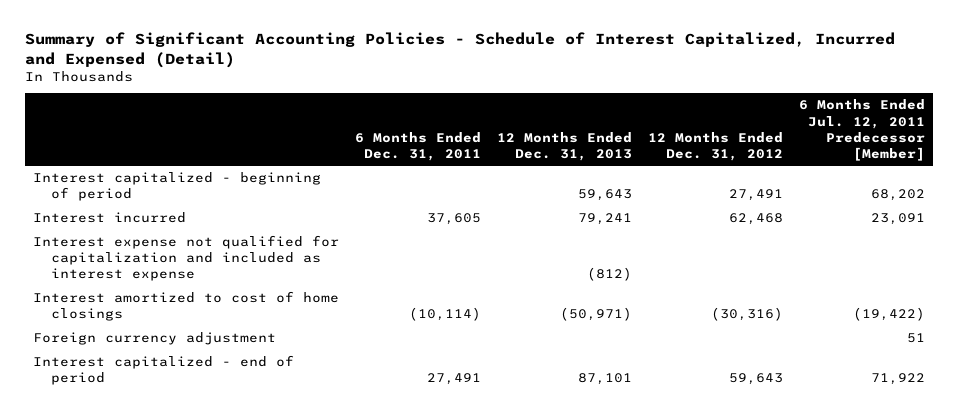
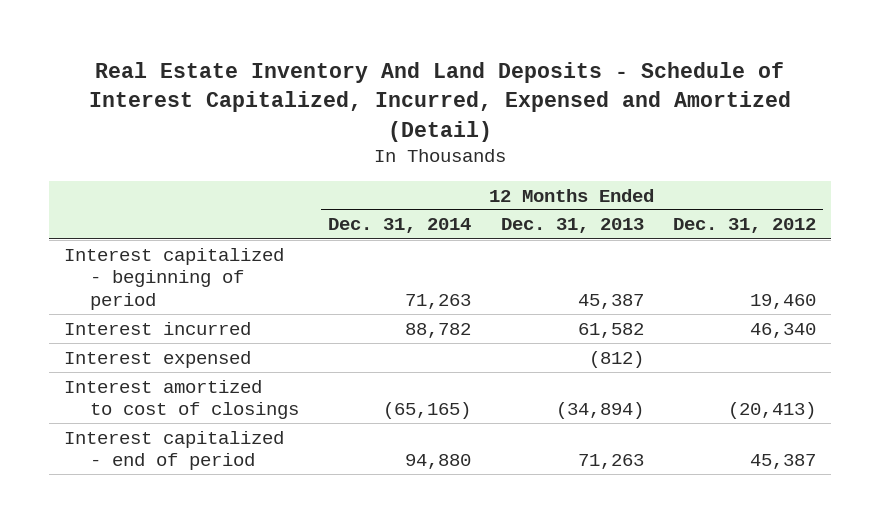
- Summary of Significant Accounting Policies - Schedule of Interest Capitalized, Incurred and Expensed (Detail)
+ Real Estate Inventory And Land Deposits - Schedule of Interest Capitalized, Incurred, Expensed and Amortized (Detail)
- | 6 Months Ended Dec. 31, 2011 | 12 Months Ended Dec. 31, 2013 | 12 Months Ended Dec. 31, 2012 | 6 Months Ended Jul. 12, 2011 Predecessor [Member]
+ | 12 Months Ended Dec. 31, 2014 | 12 Months Ended Dec. 31, 2013 | 12 Months Ended Dec. 31, 2012
- Interest capitalized - beginning of period | | 59,643 | 27,491 | 68,202
- Interest incurred | 37,605 | 79,241 | 62,468 | 23,091
- Interest expense not qualified for capitalization and included as interest expense | | (812) | |
- Interest amortized to cost of home closings | (10,114) | (50,971) | (30,316) | (19,422)
- Foreign currency adjustment | | | | 51
- Interest capitalized - end of period | 27,491 | 87,101 | 59,643 | 71,922
+ Interest capitalized - beginning of period | 71,263 | 45,387 | 19,460
+ Interest incurred | 88,782 | 61,582 | 46,340
+ Interest expensed | | (812) |
+ Interest amortized to cost of closings | (65,165) | (34,894) | (20,413)
+ Interest capitalized - end of period | 94,880 | 71,263 | 45,387

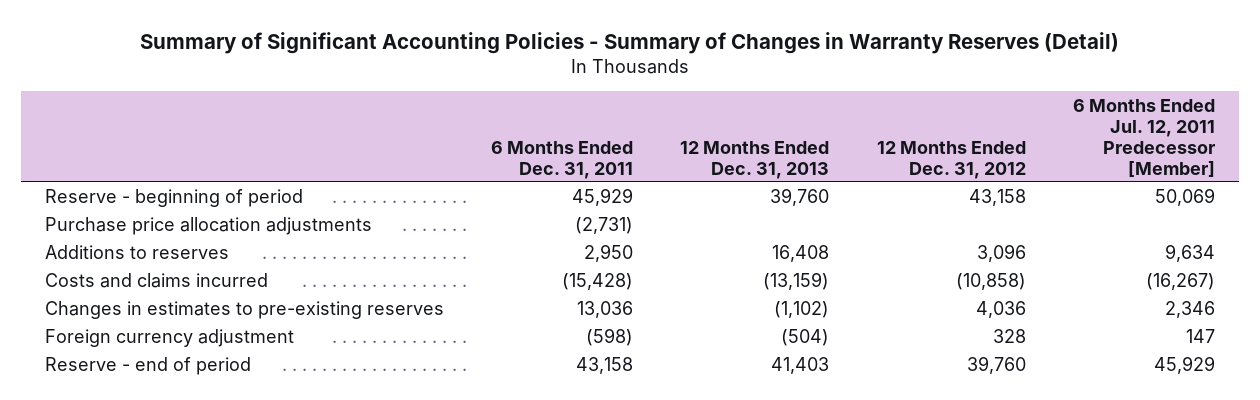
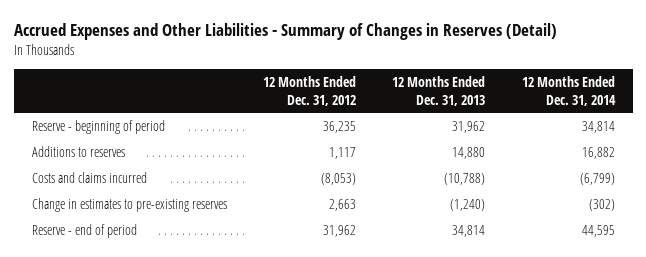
- Summary of Significant Accounting Policies - Summary of Changes in Warranty Reserves (Detail)
+ Accrued Expenses and Other Liabilities - Summary of Changes in Reserves (Detail)
- | 6 Months Ended Dec. 31, 2011 | 12 Months Ended Dec. 31, 2013 | 12 Months Ended Dec. 31, 2012 | 6 Months Ended Jul. 12, 2011 Predecessor [Member]
+ | 12 Months Ended Dec. 31, 2012 | 12 Months Ended Dec. 31, 2013 | 12 Months Ended Dec. 31, 2014
- Reserve - beginning of period | 45,929 | 39,760 | 43,158 | 50,069
- Purchase price allocation adjustments | (2,731) | | |
- Additions to reserves | 2,950 | 16,408 | 3,096 | 9,634
- Costs and claims incurred | (15,428) | (13,159) | (10,858) | (16,267)
- Changes in estimates to pre-existing reserves | 13,036 | (1,102) | 4,036 | 2,346
- Foreign currency adjustment | (598) | (504) | 328 | 147
- Reserve - end of period | 43,158 | 41,403 | 39,760 | 45,929
+ Reserve - beginning of period | 36,235 | 31,962 | 34,814
+ Additions to reserves | 1,117 | 14,880 | 16,882
+ Costs and claims incurred | (8,053) | (10,788) | (6,799)
+ Change in estimates to pre-existing reserves | 2,663 | (1,240) | (302)
+ Reserve - end of period | 31,962 | 34,814 | 44,595

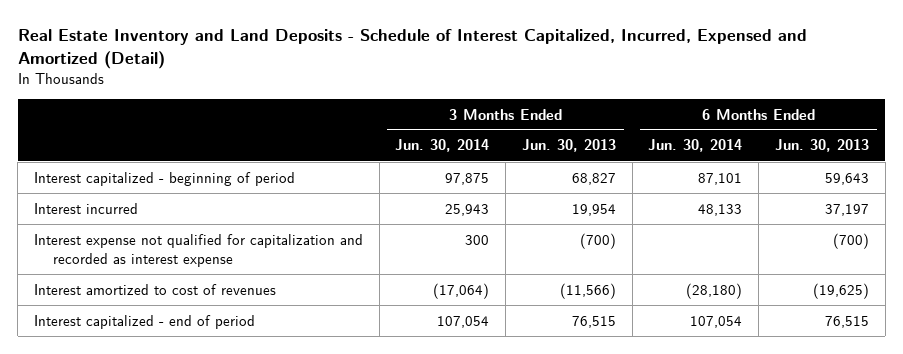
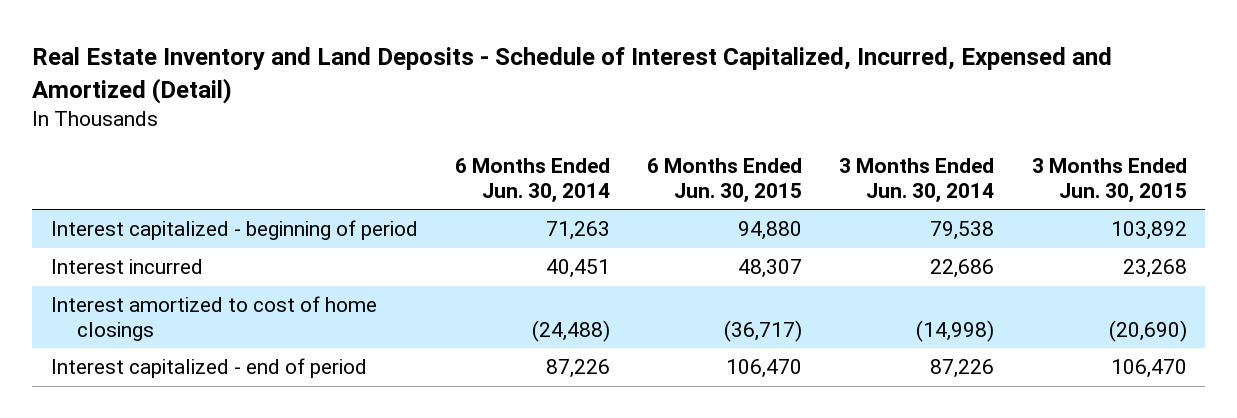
- | 3 Months Ended Jun. 30, 2014 | 3 Months Ended Jun. 30, 2013 | 6 Months Ended Jun. 30, 2014 | 6 Months Ended Jun. 30, 2013
+ | 6 Months Ended Jun. 30, 2014 | 6 Months Ended Jun. 30, 2015 | 3 Months Ended Jun. 30, 2014 | 3 Months Ended Jun. 30, 2015
- Interest capitalized - beginning of period | 97,875 | 68,827 | 87,101 | 59,643
- Interest incurred | 25,943 | 19,954 | 48,133 | 37,197
- Interest expense not qualified for capitalization and recorded as interest expense | 300 | (700) | | (700)
- Interest amortized to cost of revenues | (17,064) | (11,566) | (28,180) | (19,625)
- Interest capitalized - end of period | 107,054 | 76,515 | 107,054 | 76,515
+ Interest capitalized - beginning of period | 71,263 | 94,880 | 79,538 | 103,892
+ Interest incurred | 40,451 | 48,307 | 22,686 | 23,268
+ Interest amortized to cost of home closings | (24,488) | (36,717) | (14,998) | (20,690)
+ Interest capitalized - end of period | 87,226 | 106,470 | 87,226 | 106,470

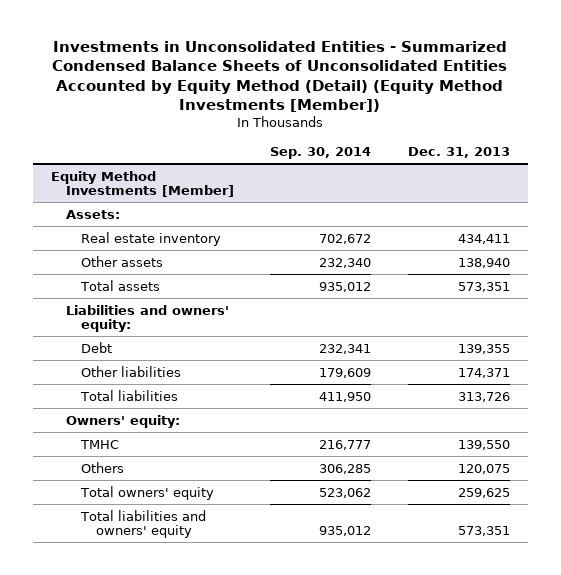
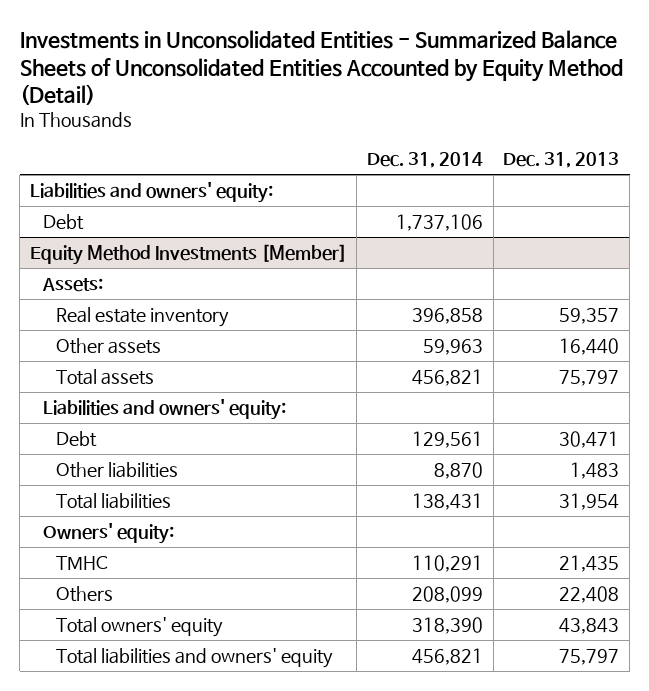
- Investments in Unconsolidated Entities - Summarized Condensed Balance Sheets of Unconsolidated Entities Accounted by Equity Method (Detail) (Equity Method Investments [Member])
+ Investments in Unconsolidated Entities - Summarized Balance Sheets of Unconsolidated Entities Accounted by Equity Method (Detail)
- | Sep. 30, 2014 | Dec. 31, 2013
+ | Dec. 31, 2014 | Dec. 31, 2013
+ Liabilities and owners' equity:
+ Debt | 1,737,106 |
@ Equity Method Investments [Member]
- Real estate inventory | 702,672 | 434,411
- Other assets | 232,340 | 138,940
- Total assets | 935,012 | 573,351
+ Real estate inventory | 396,858 | 59,357
+ Other assets | 59,963 | 16,440
+ Total assets | 456,821 | 75,797
- Debt | 232,341 | 139,355
- Other liabilities | 179,609 | 174,371
- Total liabilities | 411,950 | 313,726
+ Debt | 129,561 | 30,471
+ Other liabilities | 8,870 | 1,483
+ Total liabilities | 138,431 | 31,954
- TMHC | 216,777 | 139,550
- Others | 306,285 | 120,075
- Total owners' equity | 523,062 | 259,625
- Total liabilities and owners' equity | 935,012 | 573,351
+ TMHC | 110,291 | 21,435
+ Others | 208,099 | 22,408
+ Total owners' equity | 318,390 | 43,843
+ Total liabilities and owners' equity | 456,821 | 75,797

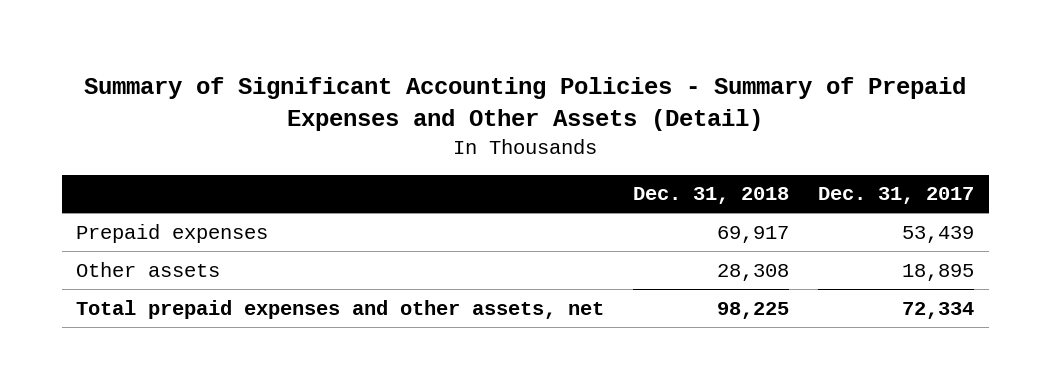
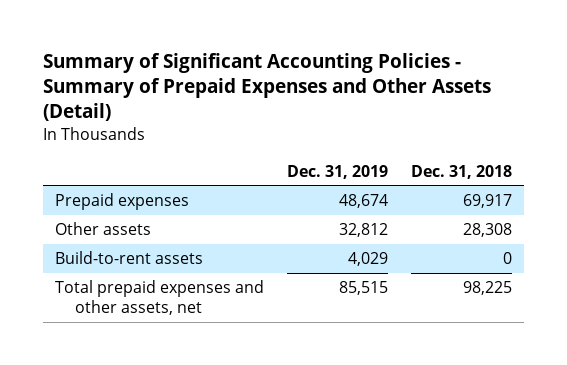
- | Dec. 31, 2018 | Dec. 31, 2017
+ | Dec. 31, 2019 | Dec. 31, 2018
+ Build-to-rent assets | 4,029 | 0

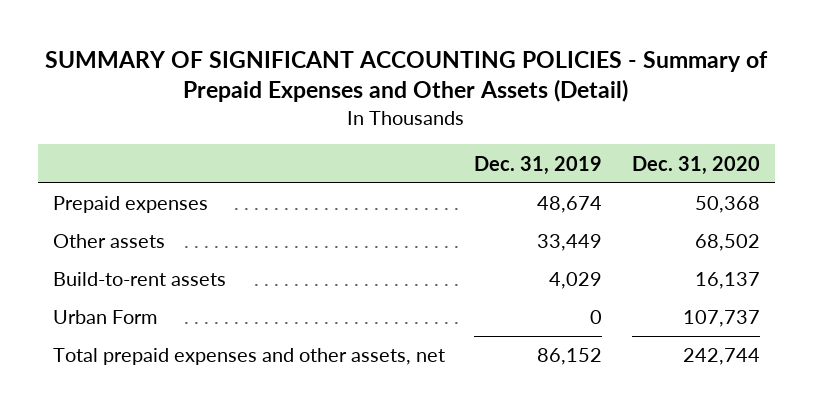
- Summary of Significant Accounting Policies - Summary of Prepaid Expenses and Other Assets (Detail)
+ SUMMARY OF SIGNIFICANT ACCOUNTING POLICIES - Summary of Prepaid Expenses and Other Assets (Detail)
- | Dec. 31, 2019 | Dec. 31, 2018
+ | Dec. 31, 2019 | Dec. 31, 2020
- Other assets | 32,812 | 28,308
+ Other assets | 33,449 | 68,502
- Total prepaid expenses and other assets, net | 85,515 | 98,225
+ Urban Form | 0 | 107,737
+ Total prepaid expenses and other assets, net | 86,152 | 242,744

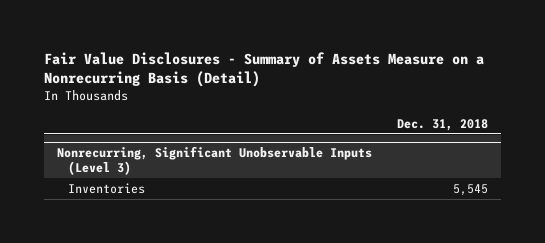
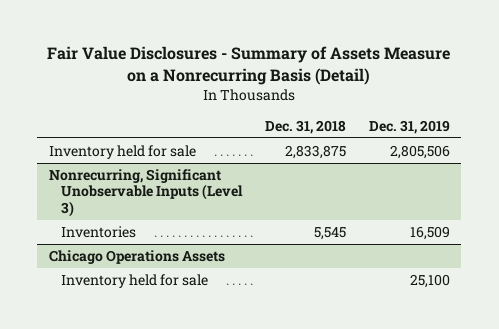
- | Dec. 31, 2018
+ | Dec. 31, 2018 | Dec. 31, 2019
+ Inventory held for sale | 2,833,875 | 2,805,506
+ Chicago Operations Assets
+ Inventory held for sale | | 25,100

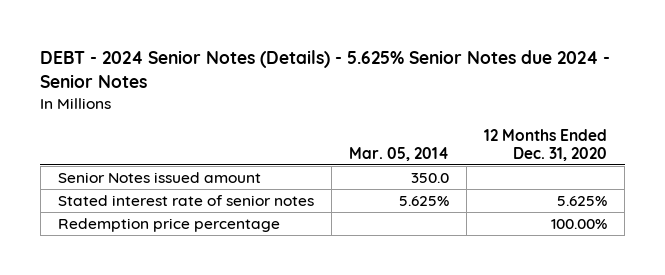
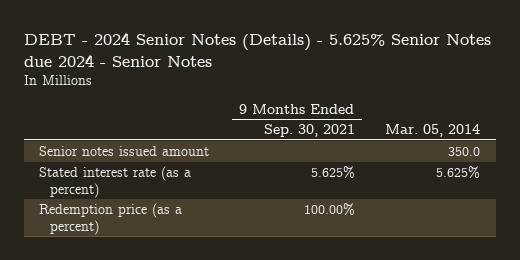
- | Mar. 05, 2014 | 12 Months Ended Dec. 31, 2020
+ | 9 Months Ended Sep. 30, 2021 | Mar. 05, 2014
- Senior Notes issued amount | 350.0 |
- Stated interest rate of senior notes | 5.625% | 5.625%
- Redemption price percentage | | 100.00%
+ Senior notes issued amount | | 350.0
+ Stated interest rate (as a percent) | 5.625% | 5.625%
+ Redemption price (as a percent) | 100.00% |

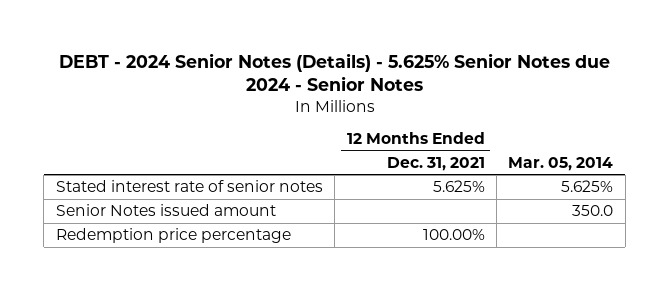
- | 9 Months Ended Sep. 30, 2021 | Mar. 05, 2014
+ | 12 Months Ended Dec. 31, 2021 | Mar. 05, 2014
- Senior notes issued amount | | 350.0
- Stated interest rate (as a percent) | 5.625% | 5.625%
- Redemption price (as a percent) | 100.00% |
+ Stated interest rate of senior notes | 5.625% | 5.625%
+ Senior Notes issued amount | | 350.0
+ Redemption price percentage | 100.00% |

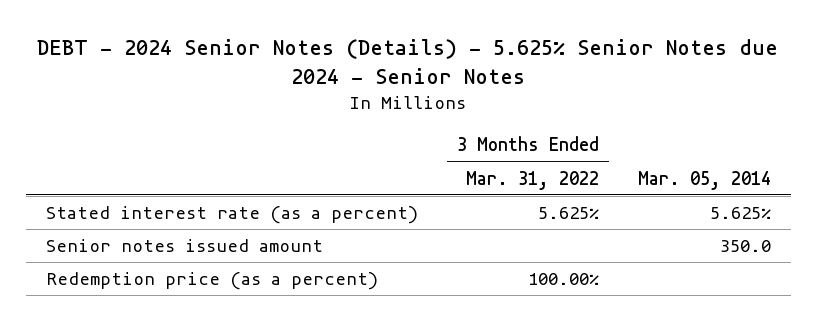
- | 12 Months Ended Dec. 31, 2021 | Mar. 05, 2014
+ | 3 Months Ended Mar. 31, 2022 | Mar. 05, 2014
- Stated interest rate of senior notes | 5.625% | 5.625%
- Senior Notes issued amount | | 350.0
- Redemption price percentage | 100.00% |
+ Stated interest rate (as a percent) | 5.625% | 5.625%
+ Senior notes issued amount | | 350.0
+ Redemption price (as a percent) | 100.00% |

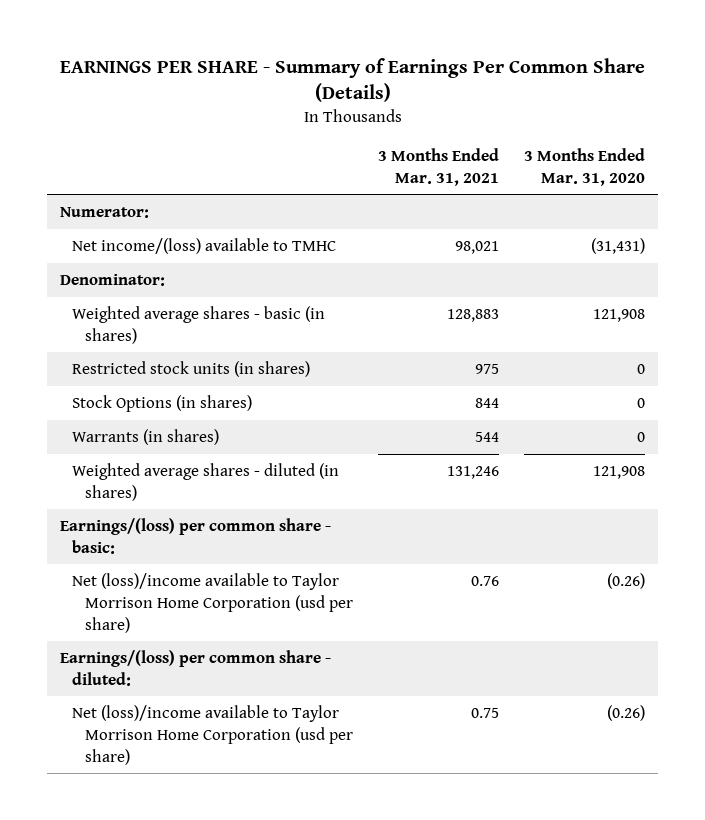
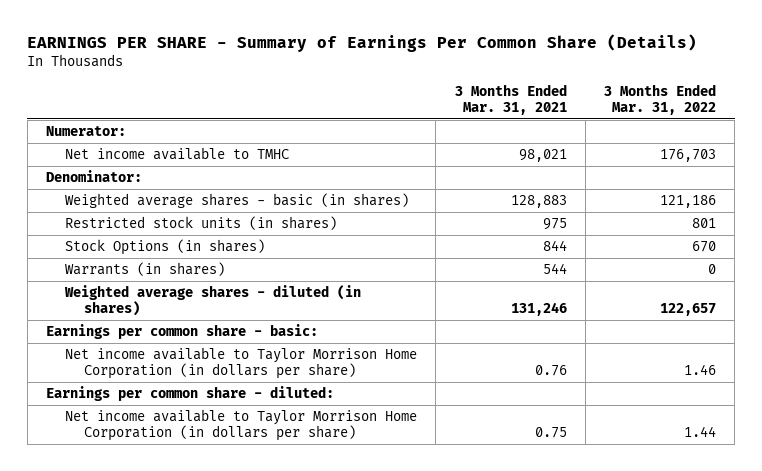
- | 3 Months Ended Mar. 31, 2021 | 3 Months Ended Mar. 31, 2020
+ | 3 Months Ended Mar. 31, 2021 | 3 Months Ended Mar. 31, 2022
- Net income/(loss) available to TMHC | 98,021 | (31,431)
+ Net income available to TMHC | 98,021 | 176,703
- Earnings/(loss) per common share - basic:
- Net (loss)/income available to Taylor Morrison Home Corporation (usd per share) | 0.76 | (0.26)
- Earnings/(loss) per common share - diluted:
- Net (loss)/income available to Taylor Morrison Home Corporation (usd per share) | 0.75 | (0.26)
+ Earnings per common share - basic:
+ Net income available to Taylor Morrison Home Corporation (in dollars per share) | 0.76 | 1.46
+ Earnings per common share - diluted:
+ Net income available to Taylor Morrison Home Corporation (in dollars per share) | 0.75 | 1.44

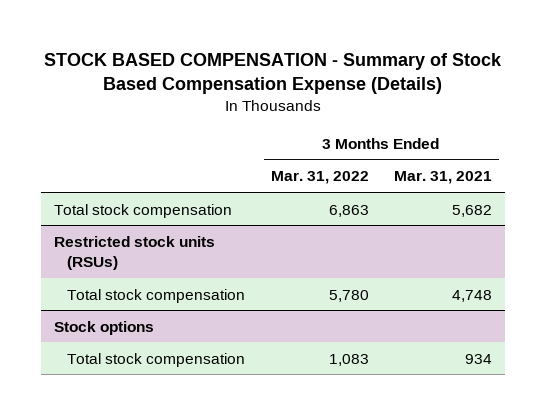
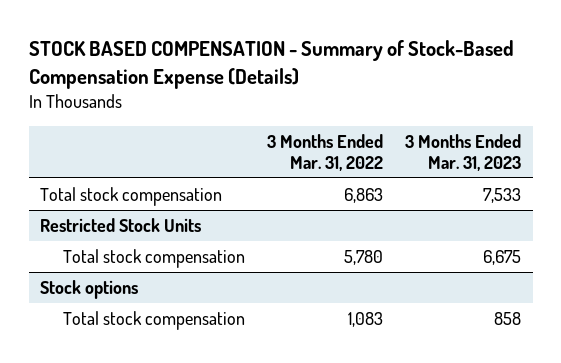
- STOCK BASED COMPENSATION - Summary of Stock Based Compensation Expense (Details)
+ STOCK BASED COMPENSATION - Summary of Stock-Based Compensation Expense (Details)
- | 3 Months Ended Mar. 31, 2022 | 3 Months Ended Mar. 31, 2021
+ | 3 Months Ended Mar. 31, 2022 | 3 Months Ended Mar. 31, 2023
- Restricted stock units (RSUs)
+ Restricted Stock Units

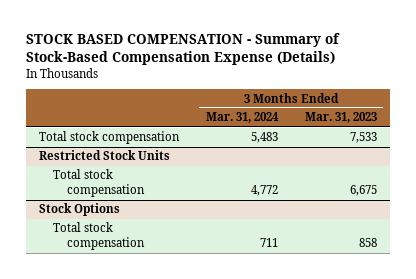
- | 3 Months Ended Mar. 31, 2022 | 3 Months Ended Mar. 31, 2023
+ | 3 Months Ended Mar. 31, 2024 | 3 Months Ended Mar. 31, 2023
- Stock options
+ Stock Options

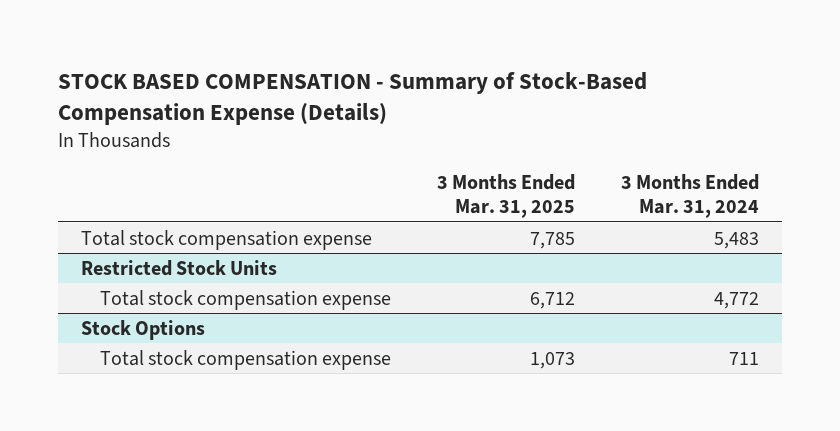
- | 3 Months Ended Mar. 31, 2024 | 3 Months Ended Mar. 31, 2023
+ | 3 Months Ended Mar. 31, 2025 | 3 Months Ended Mar. 31, 2024
- Total stock compensation | 5,483 | 7,533
+ Total stock compensation expense | 7,785 | 5,483
@ Restricted Stock Units
- Total stock compensation | 4,772 | 6,675
+ Total stock compensation expense | 6,712 | 4,772
@ Stock Options
- Total stock compensation | 711 | 858
+ Total stock compensation expense | 1,073 | 711

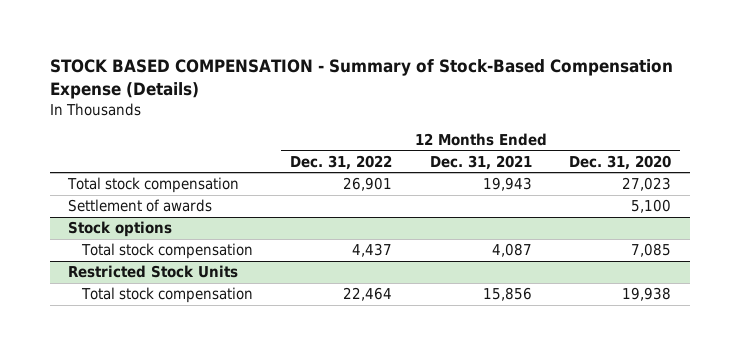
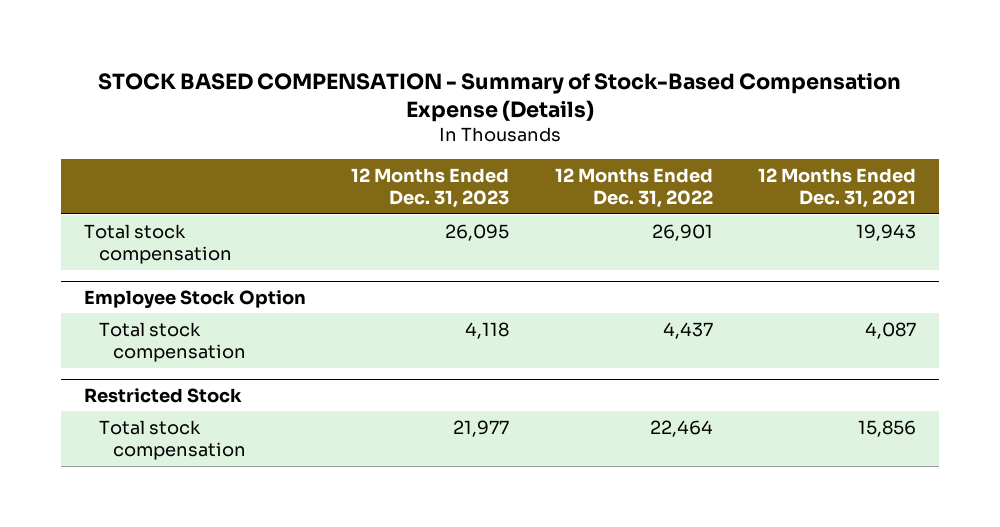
- | 12 Months Ended Dec. 31, 2022 | 12 Months Ended Dec. 31, 2021 | 12 Months Ended Dec. 31, 2020
+ | 12 Months Ended Dec. 31, 2023 | 12 Months Ended Dec. 31, 2022 | 12 Months Ended Dec. 31, 2021
- Settlement of awards | | | 5,100
- Stock options
+ Employee Stock Option
- Restricted Stock Units
+ Restricted Stock

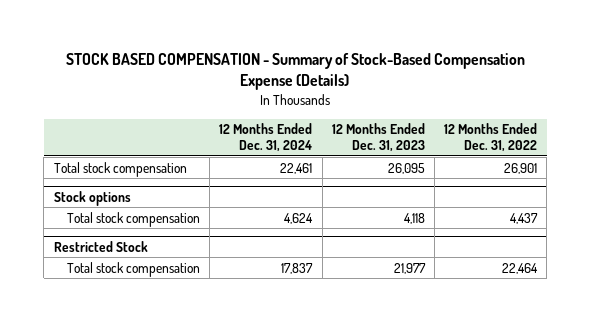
- | 12 Months Ended Dec. 31, 2023 | 12 Months Ended Dec. 31, 2022 | 12 Months Ended Dec. 31, 2021
+ | 12 Months Ended Dec. 31, 2024 | 12 Months Ended Dec. 31, 2023 | 12 Months Ended Dec. 31, 2022
- Employee Stock Option
+ Stock options

